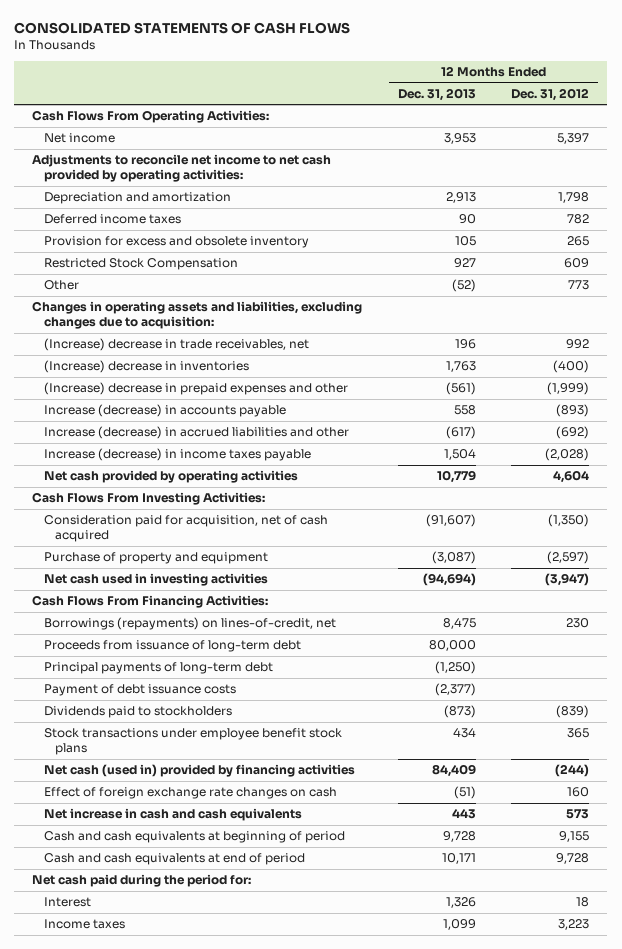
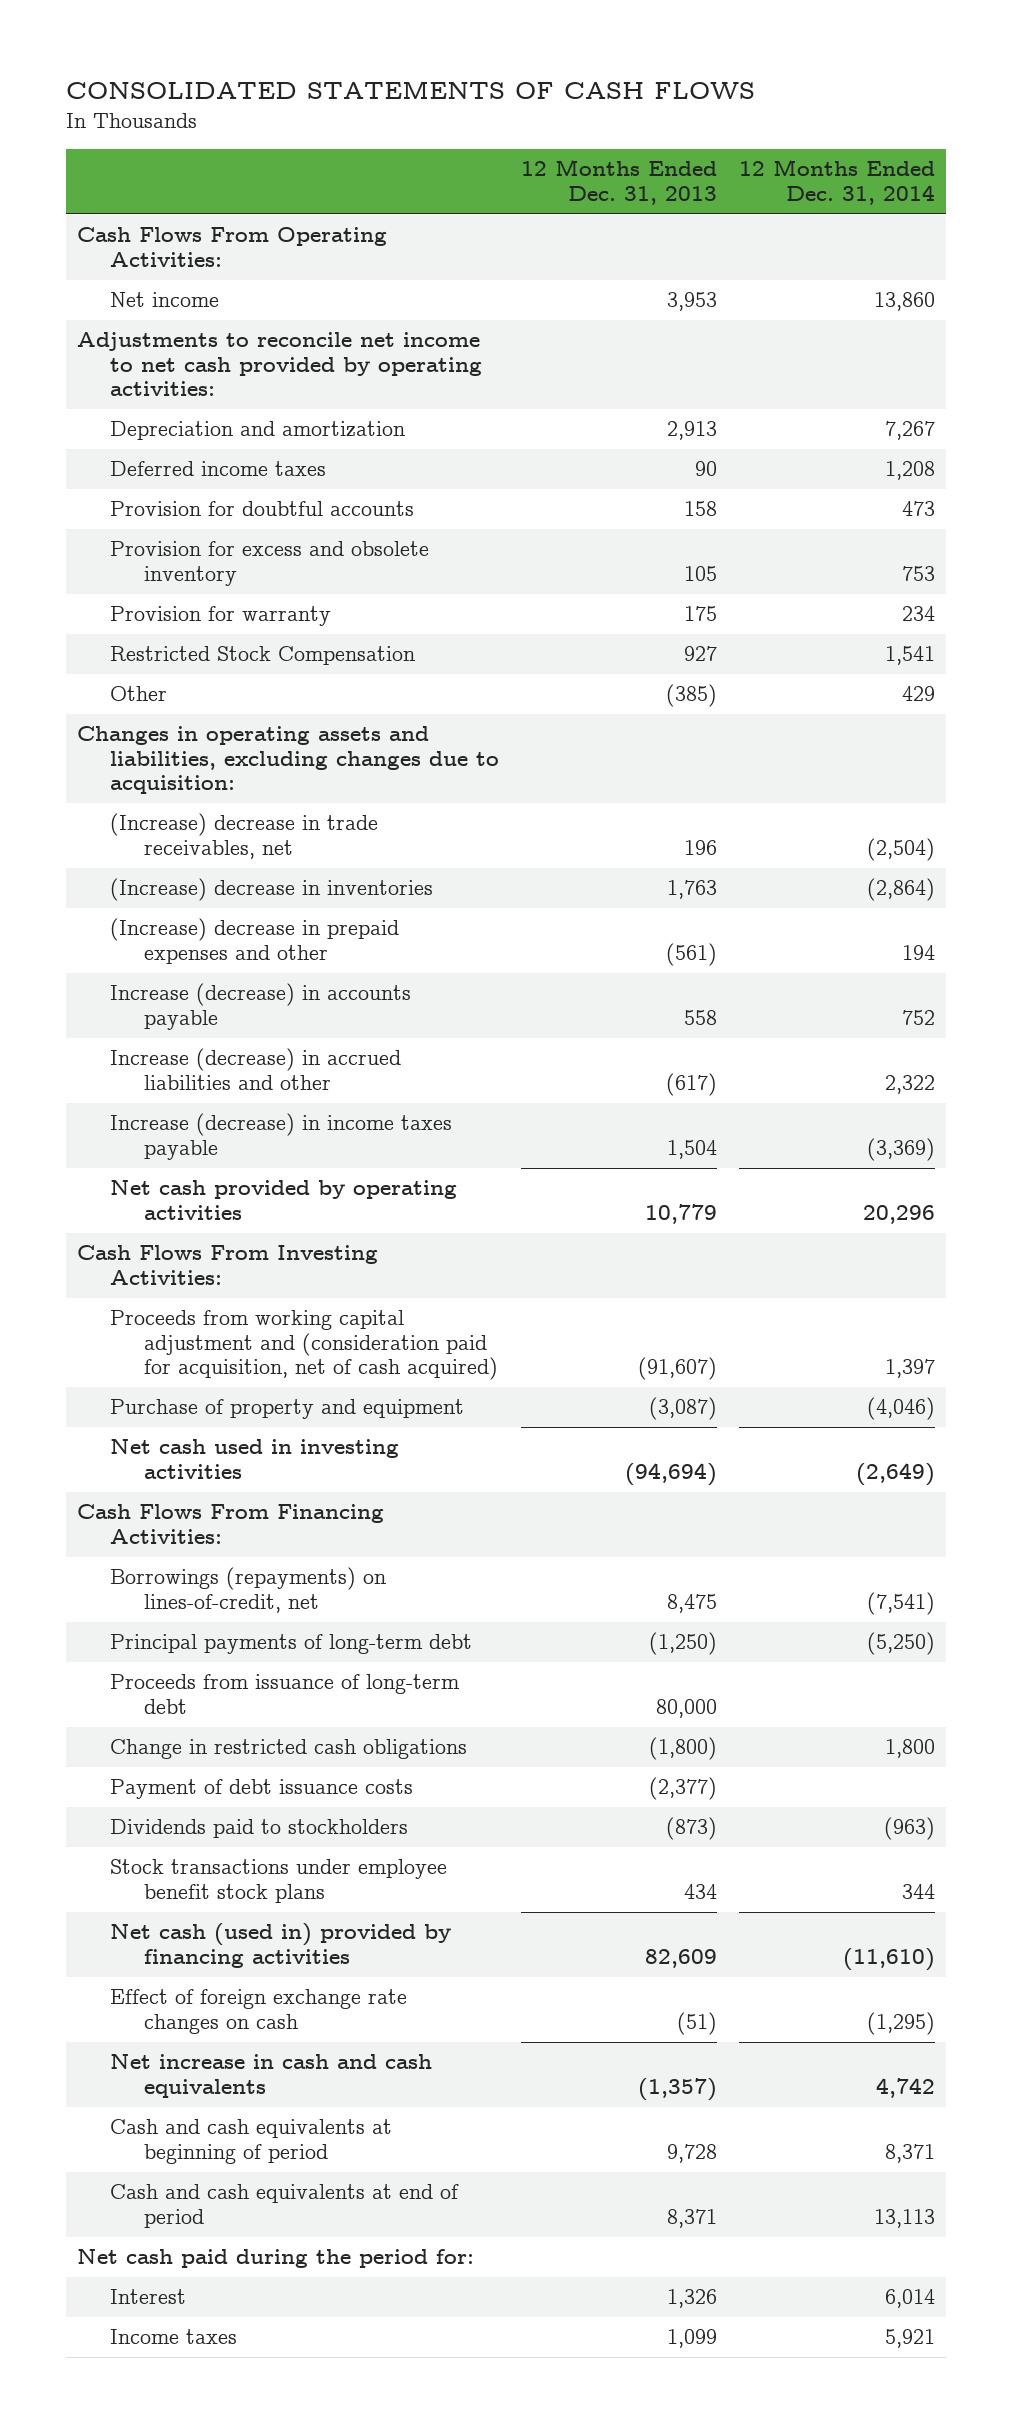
- | 12 Months Ended Dec. 31, 2013 | 12 Months Ended Dec. 31, 2012
+ | 12 Months Ended Dec. 31, 2013 | 12 Months Ended Dec. 31, 2014
+ Provision for doubtful accounts | 158 | 473
+ Provision for warranty | 175 | 234
- Other | (52) | 773
+ Other | (385) | 429
- Consideration paid for acquisition, net of cash acquired | (91,607) | (1,350)
+ Proceeds from working capital adjustment and (consideration paid for acquisition, net of cash acquired) | (91,607) | 1,397
moved down: Proceeds from issuance of long-term debt | 80,000 |
+ Change in restricted cash obligations | (1,800) | 1,800
- Net cash (used in) provided by financing activities | 84,409 | (244)
+ Net cash (used in) provided by financing activities | 82,609 | (11,610)
- Net increase in cash and cash equivalents | 443 | 573
+ Net increase in cash and cash equivalents | (1,357) | 4,742
- Cash and cash equivalents at end of period | 10,171 | 9,728
+ Cash and cash equivalents at end of period | 8,371 | 13,113

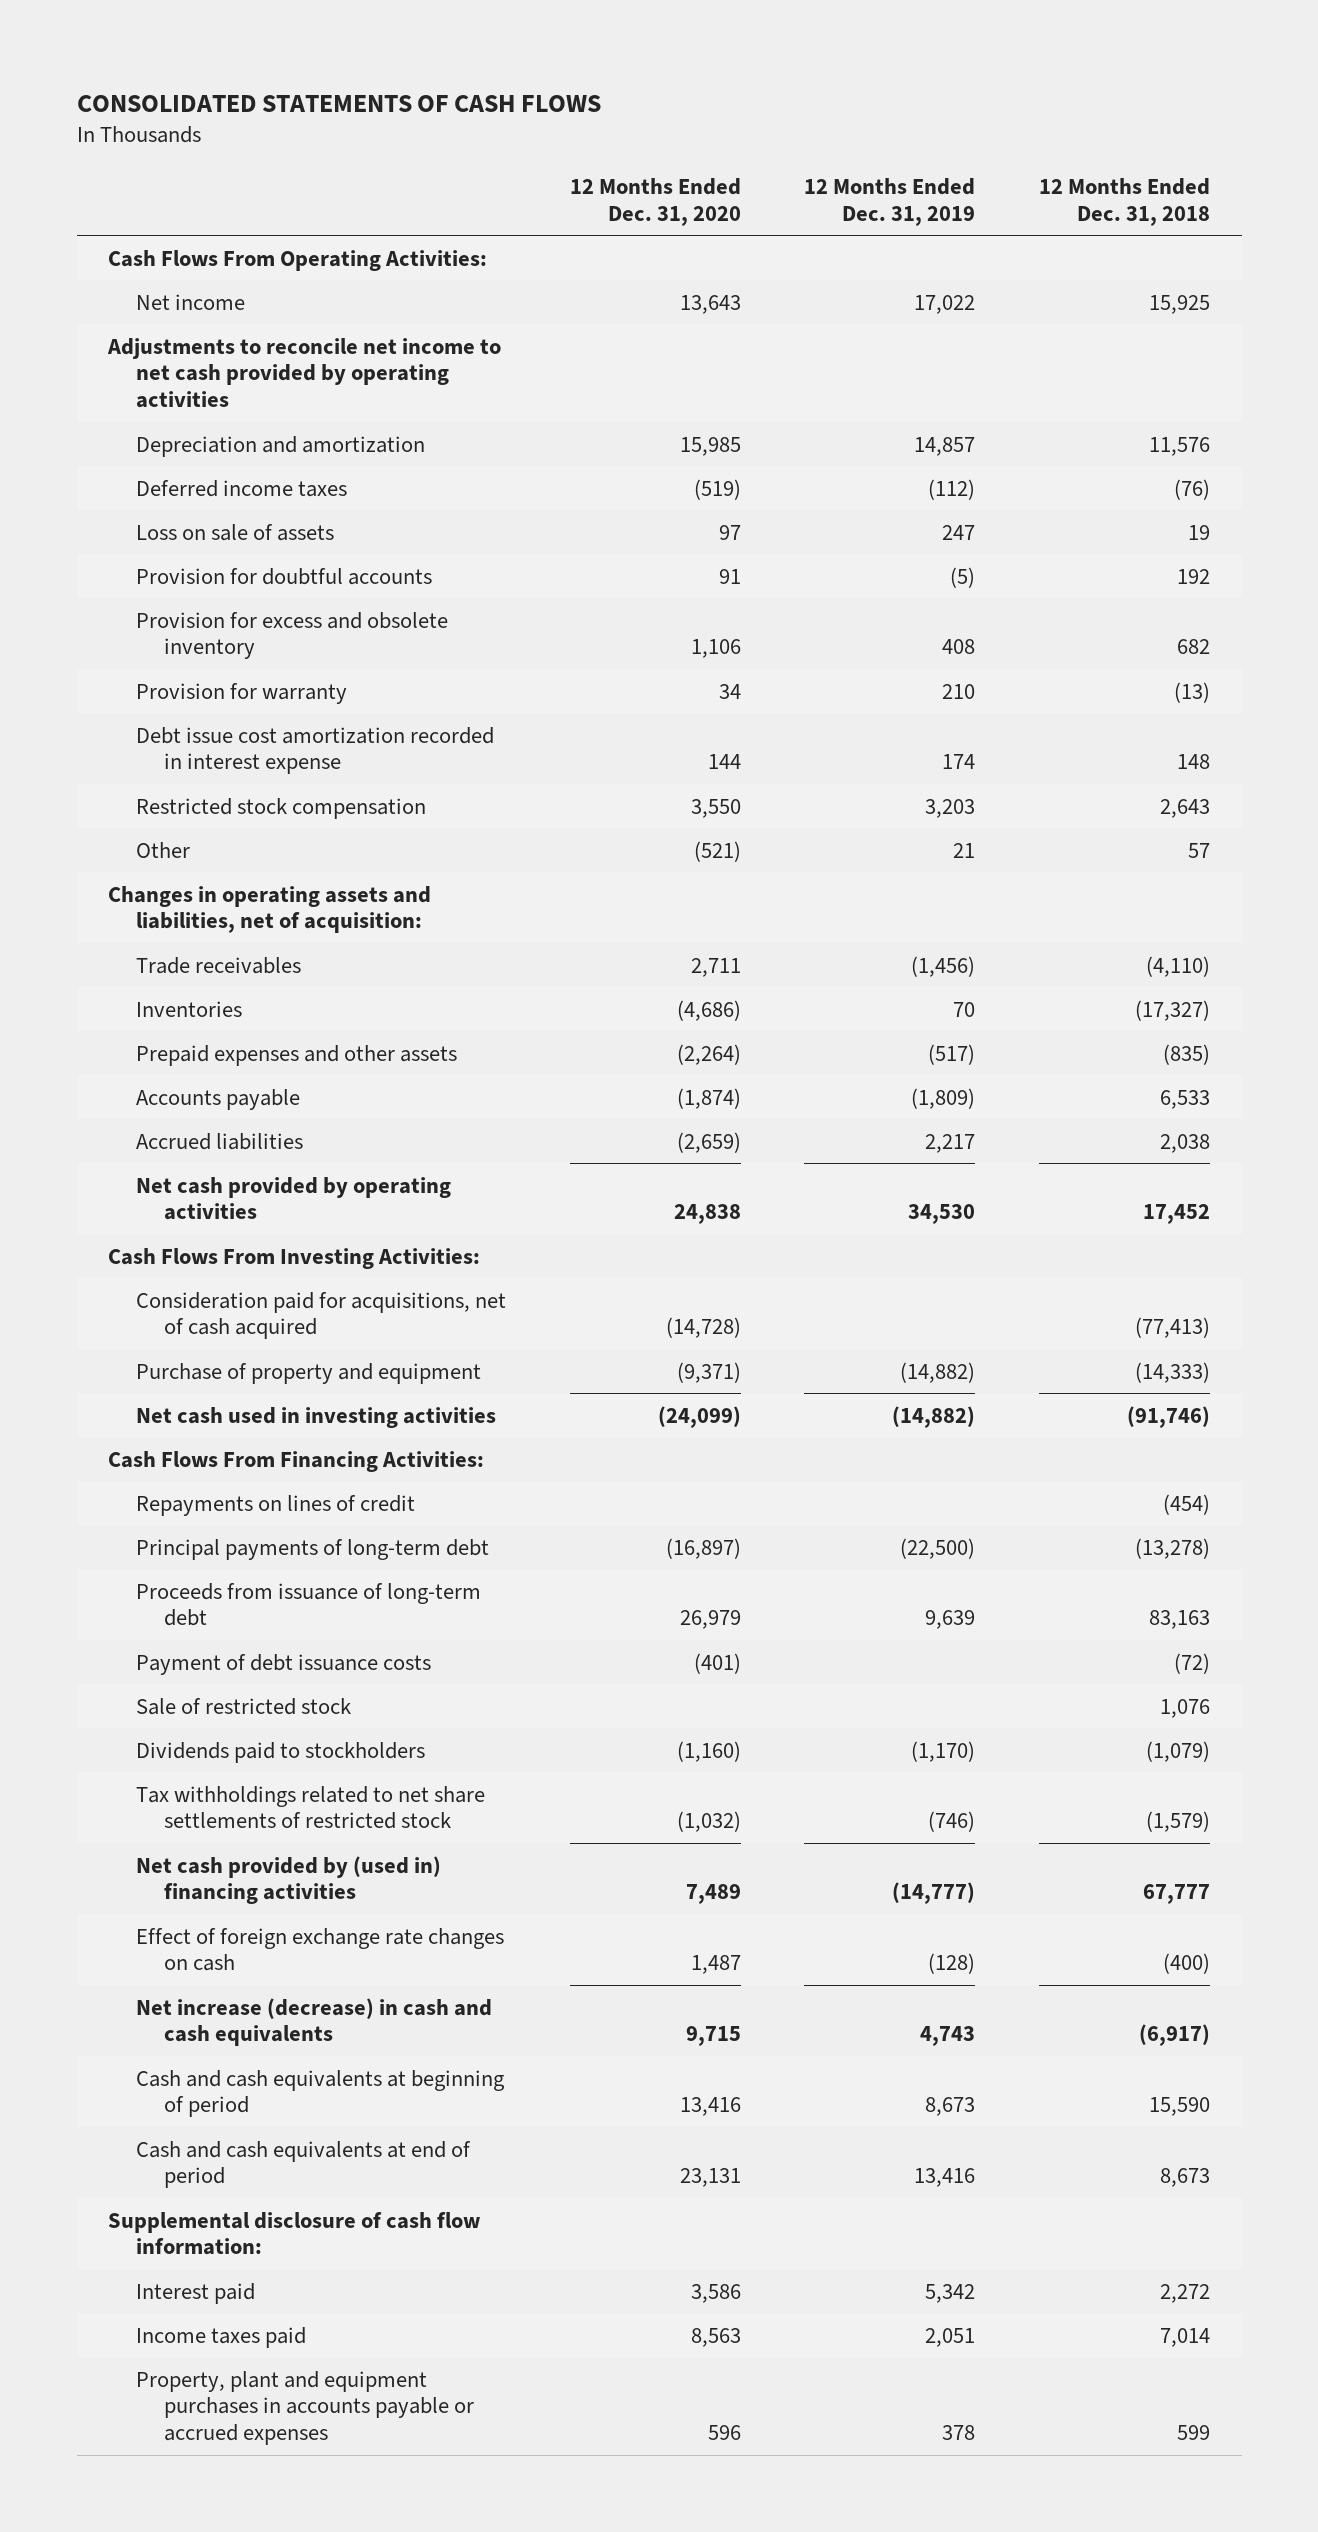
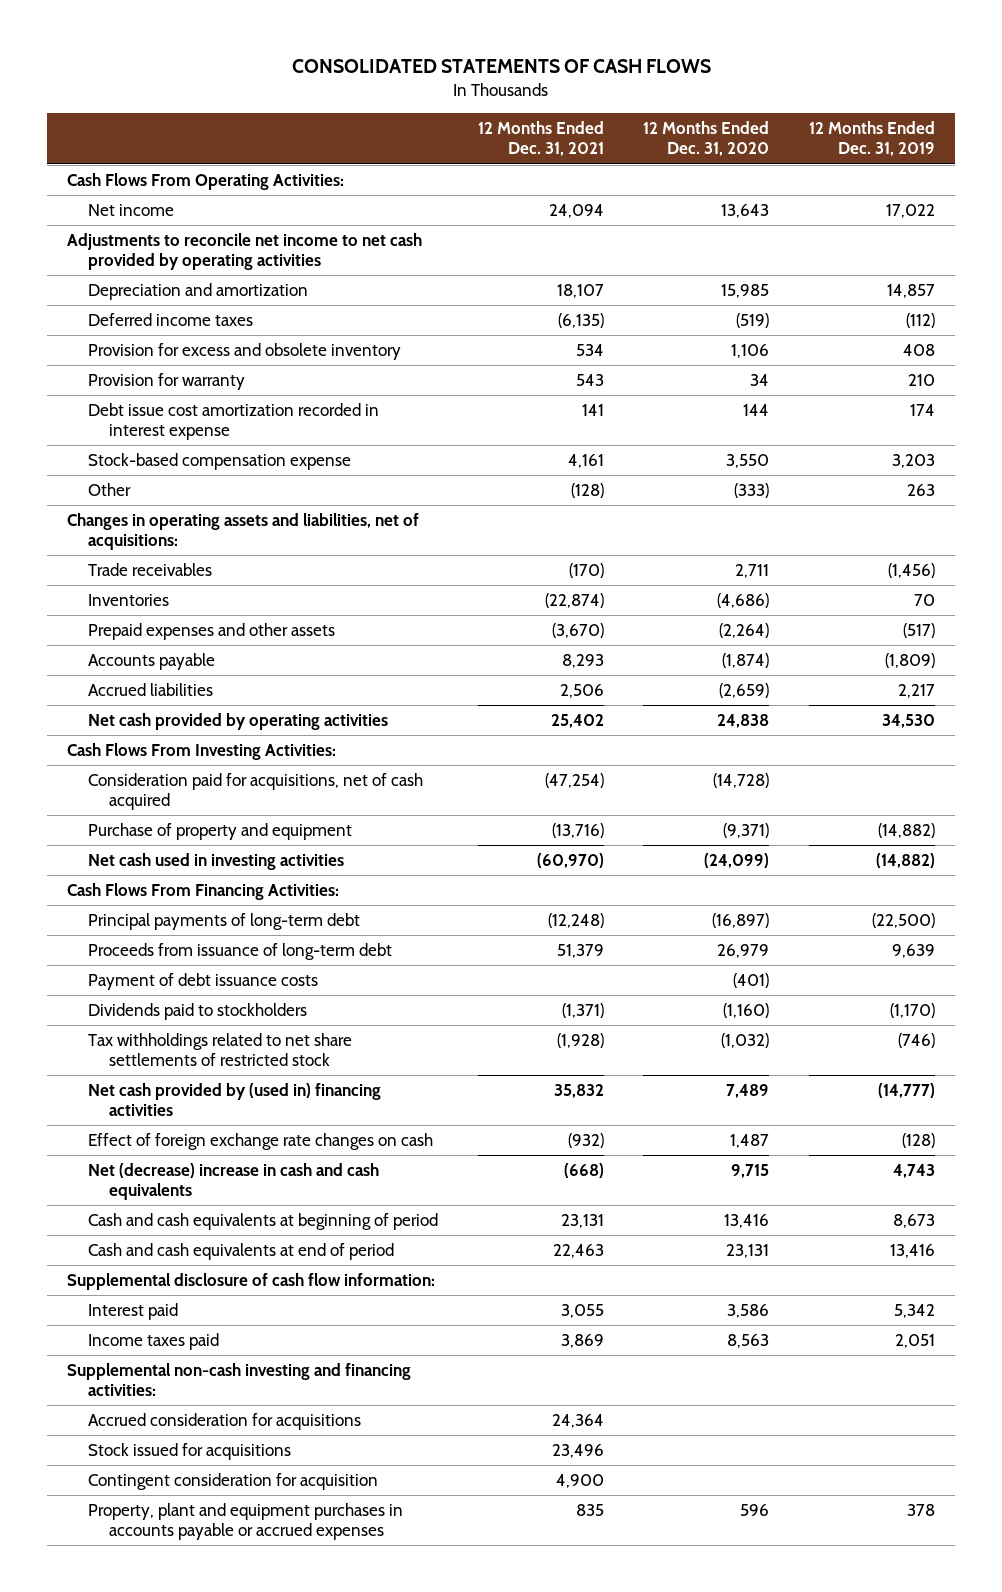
- | 12 Months Ended Dec. 31, 2020 | 12 Months Ended Dec. 31, 2019 | 12 Months Ended Dec. 31, 2018
+ | 12 Months Ended Dec. 31, 2021 | 12 Months Ended Dec. 31, 2020 | 12 Months Ended Dec. 31, 2019
- Loss on sale of assets | 97 | 247 | 19
- Provision for doubtful accounts | 91 | (5) | 192
- Restricted stock compensation | 3,550 | 3,203 | 2,643
- Other | (521) | 21 | 57
- Changes in operating assets and liabilities, net of acquisition:
+ Stock-based compensation expense | 4,161 | 3,550 | 3,203
+ Other | (128) | (333) | 263
+ Changes in operating assets and liabilities, net of acquisitions:
- Repayments on lines of credit | | | (454)
- Sale of restricted stock | | | 1,076
- Net increase (decrease) in cash and cash equivalents | 9,715 | 4,743 | (6,917)
+ Net (decrease) increase in cash and cash equivalents | (668) | 9,715 | 4,743
+ Supplemental non-cash investing and financing activities:
+ Accrued consideration for acquisitions | 24,364 | |
+ Stock issued for acquisitions | 23,496 | |
+ Contingent consideration for acquisition | 4,900 | |

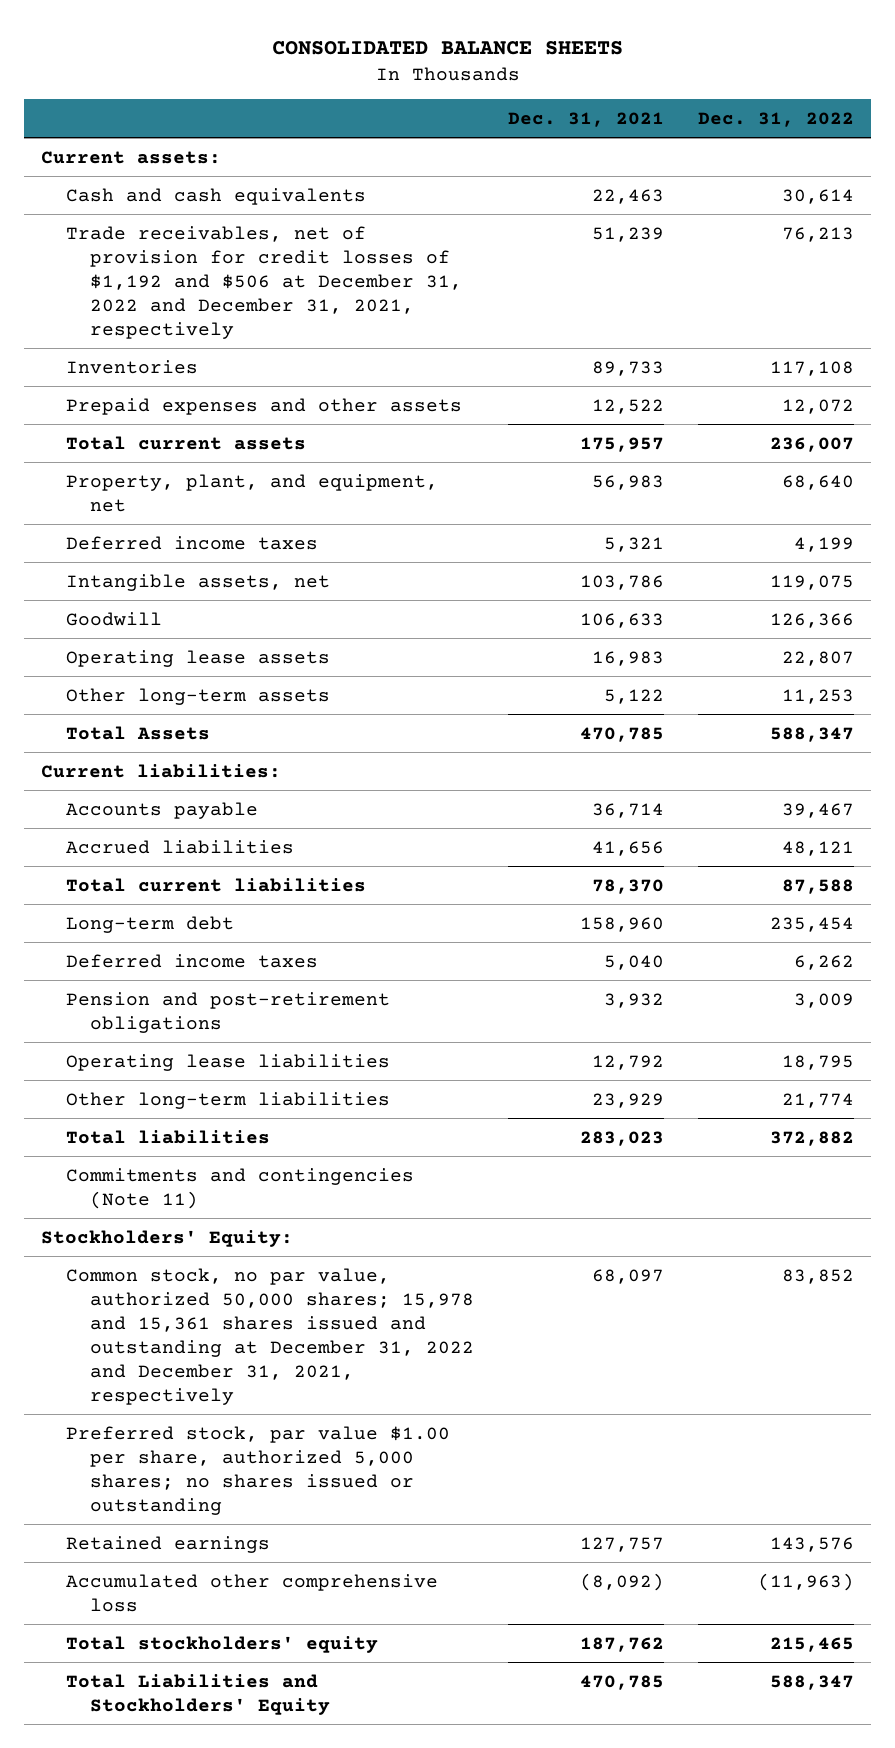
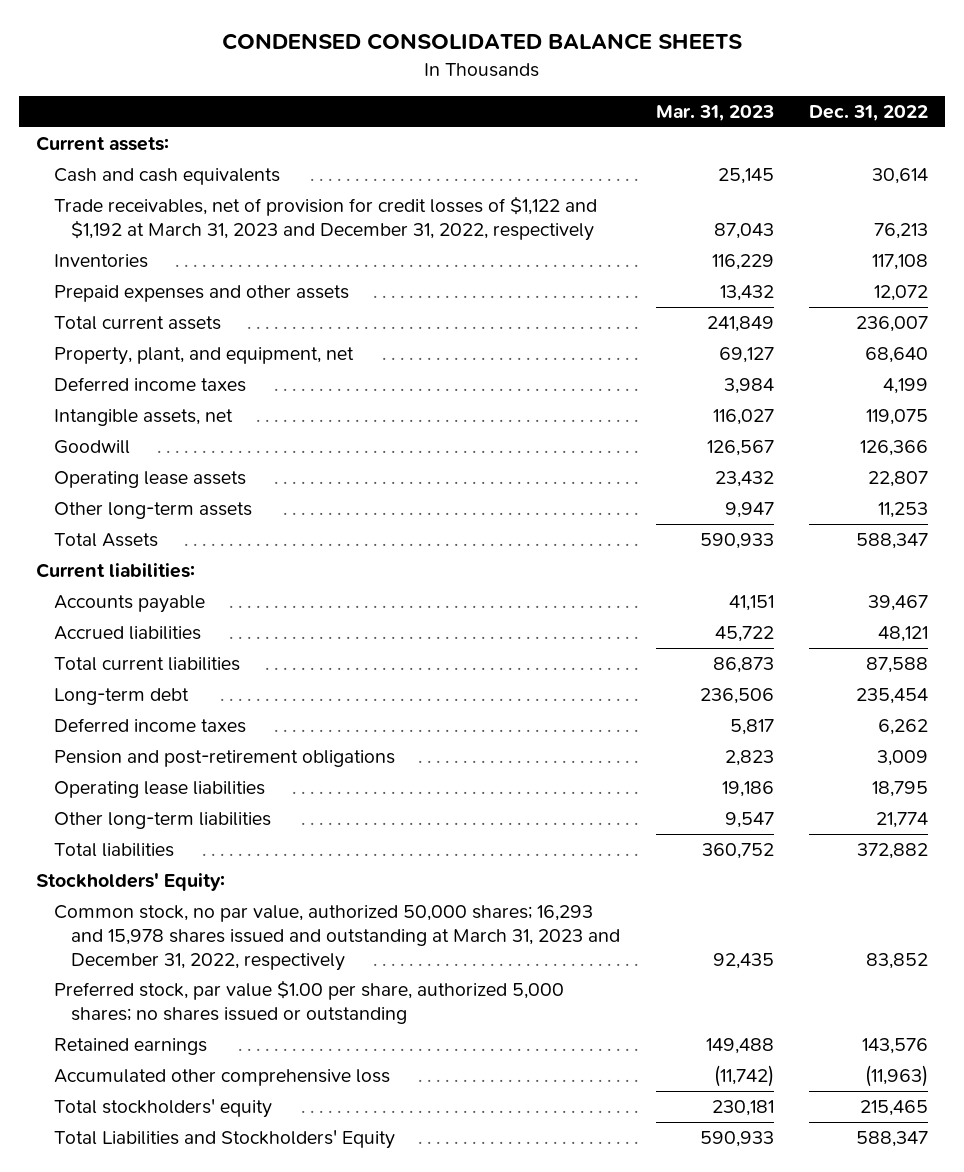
- CONSOLIDATED BALANCE SHEETS
+ CONDENSED CONSOLIDATED BALANCE SHEETS
- | Dec. 31, 2021 | Dec. 31, 2022
+ | Mar. 31, 2023 | Dec. 31, 2022
- Trade receivables, net of provision for credit losses of $1,192 and $506 at December 31, 2022 and December 31, 2021, respectively | 51,239 | 76,213
+ Trade receivables, net of provision for credit losses of $1,122 and $1,192 at March 31, 2023 and December 31, 2022, respectively | 87,043 | 76,213
- Commitments and contingencies (Note 11)
- Common stock, no par value, authorized 50,000 shares; 15,978 and 15,361 shares issued and outstanding at December 31, 2022 and December 31, 2021, respectively | 68,097 | 83,852
+ Common stock, no par value, authorized 50,000 shares; 16,293 and 15,978 shares issued and outstanding at March 31, 2023 and December 31, 2022, respectively | 92,435 | 83,852

